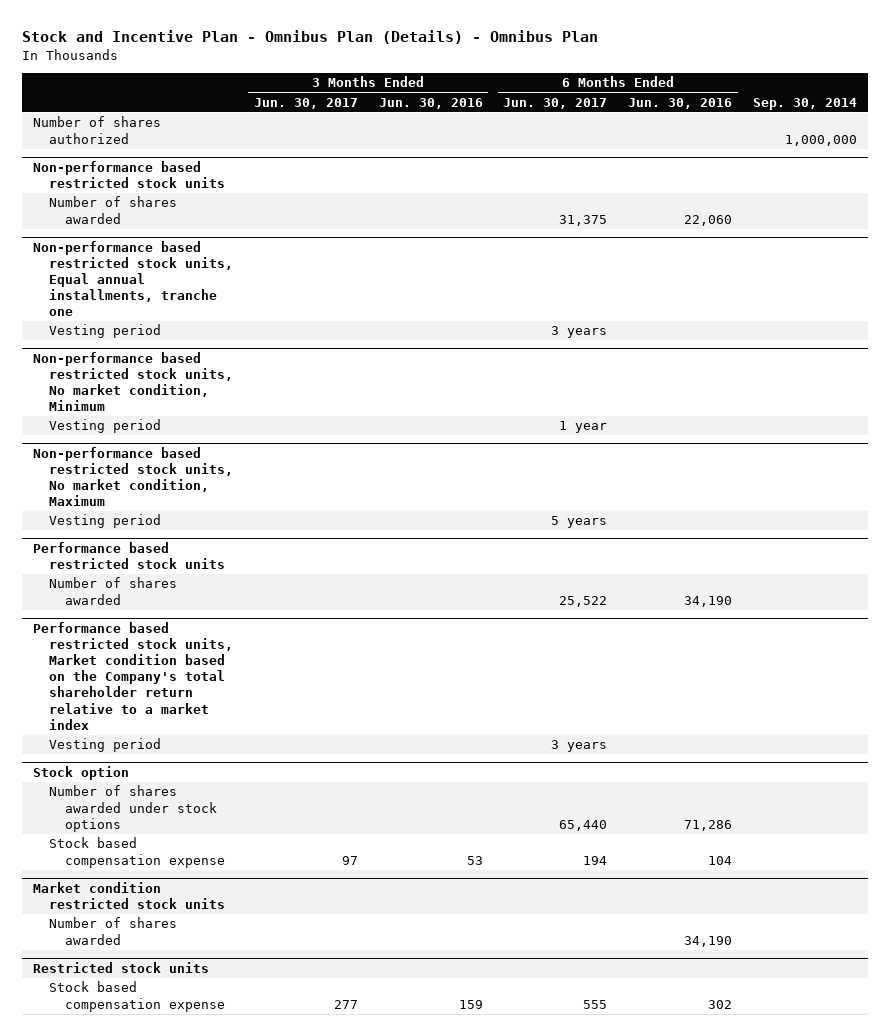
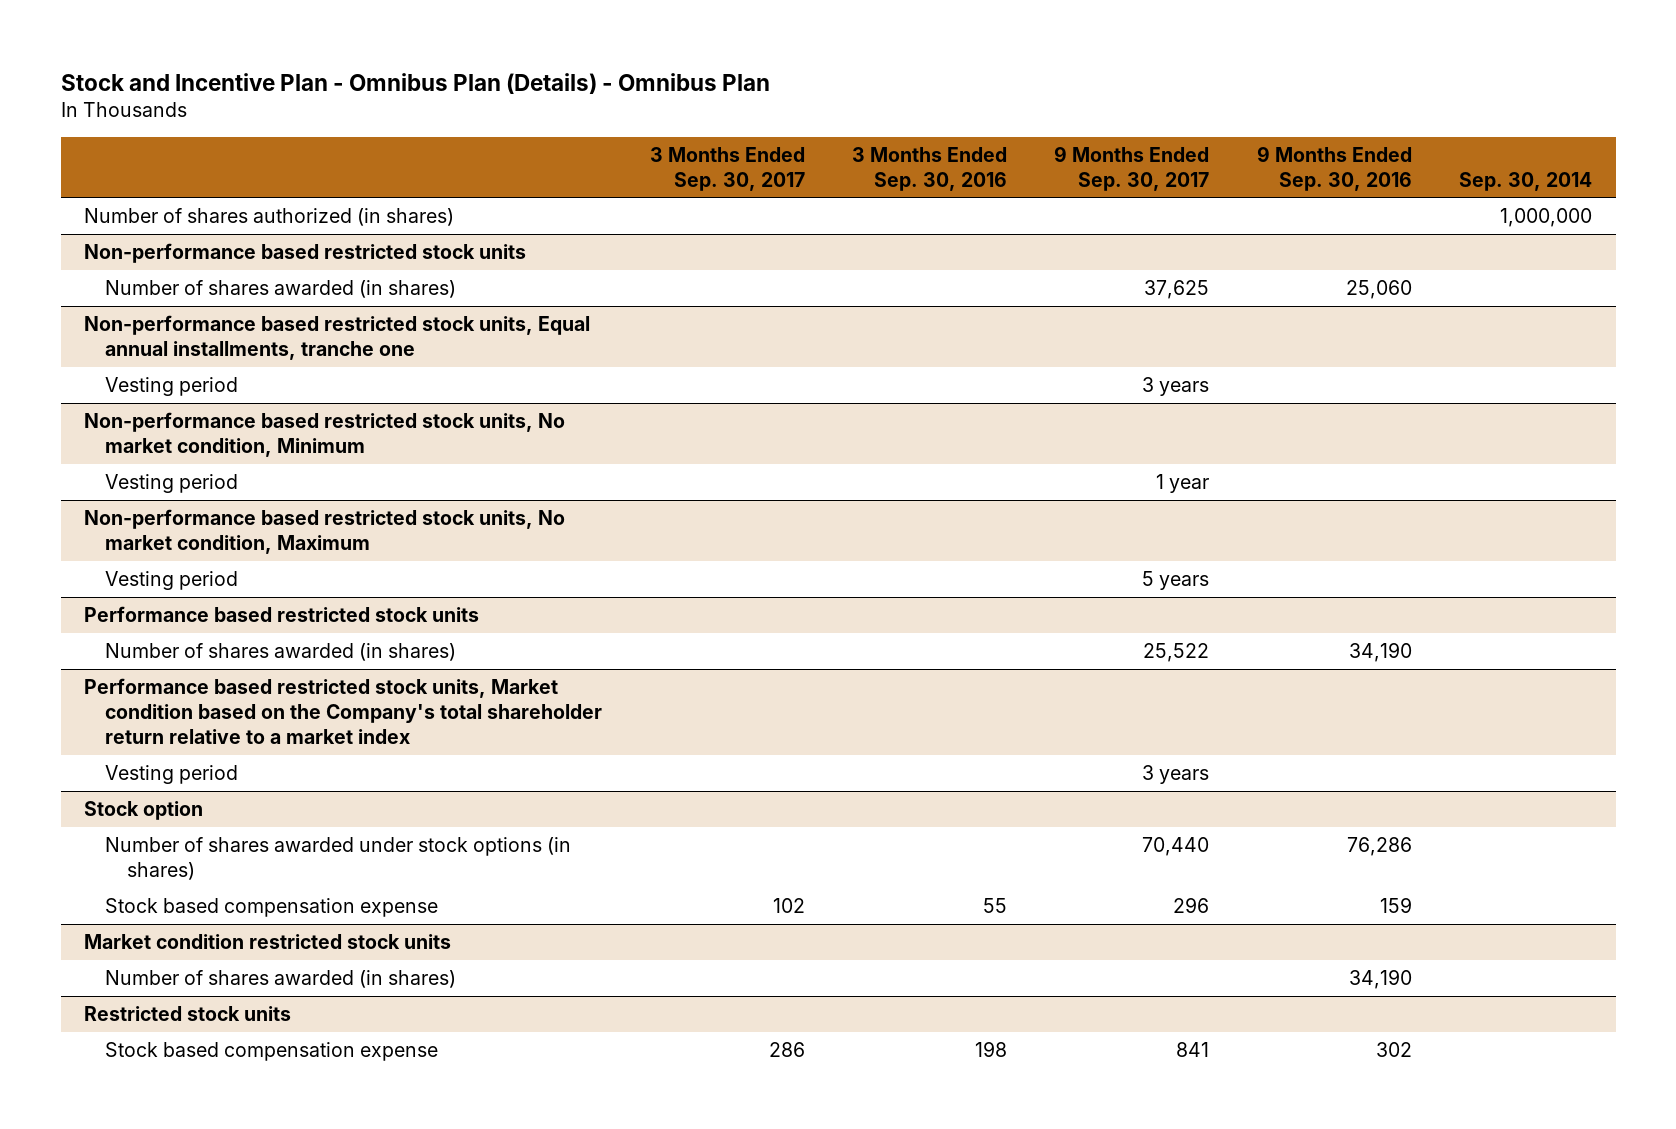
- | 3 Months Ended Jun. 30, 2017 | 3 Months Ended Jun. 30, 2016 | 6 Months Ended Jun. 30, 2017 | 6 Months Ended Jun. 30, 2016 | Sep. 30, 2014
+ | 3 Months Ended Sep. 30, 2017 | 3 Months Ended Sep. 30, 2016 | 9 Months Ended Sep. 30, 2017 | 9 Months Ended Sep. 30, 2016 | Sep. 30, 2014
- Number of shares authorized | | | | | 1,000,000
+ Number of shares authorized (in shares) | | | | | 1,000,000
@ Non-performance based restricted stock units
- Number of shares awarded | | | 31,375 | 22,060 |
+ Number of shares awarded (in shares) | | | 37,625 | 25,060 |
@ Performance based restricted stock units
- Number of shares awarded | | | 25,522 | 34,190 |
+ Number of shares awarded (in shares) | | | 25,522 | 34,190 |
@ Stock option
- Number of shares awarded under stock options | | | 65,440 | 71,286 |
+ Number of shares awarded under stock options (in shares) | | | 70,440 | 76,286 |
@ Market condition restricted stock units
- Number of shares awarded | | | | 34,190 |
+ Number of shares awarded (in shares) | | | | 34,190 |

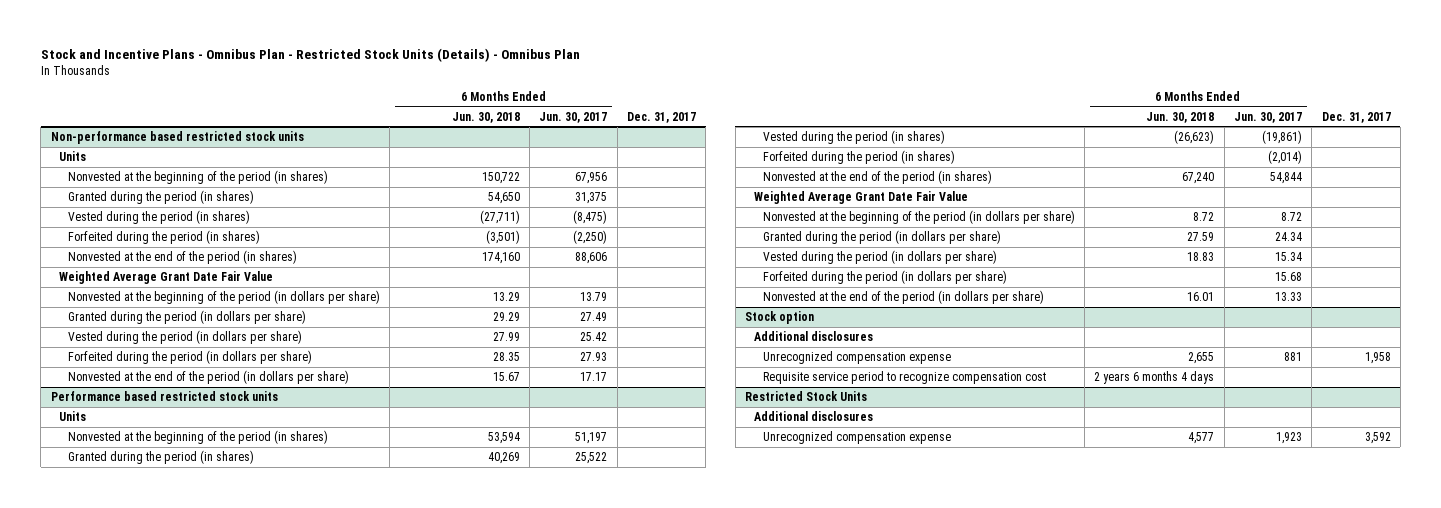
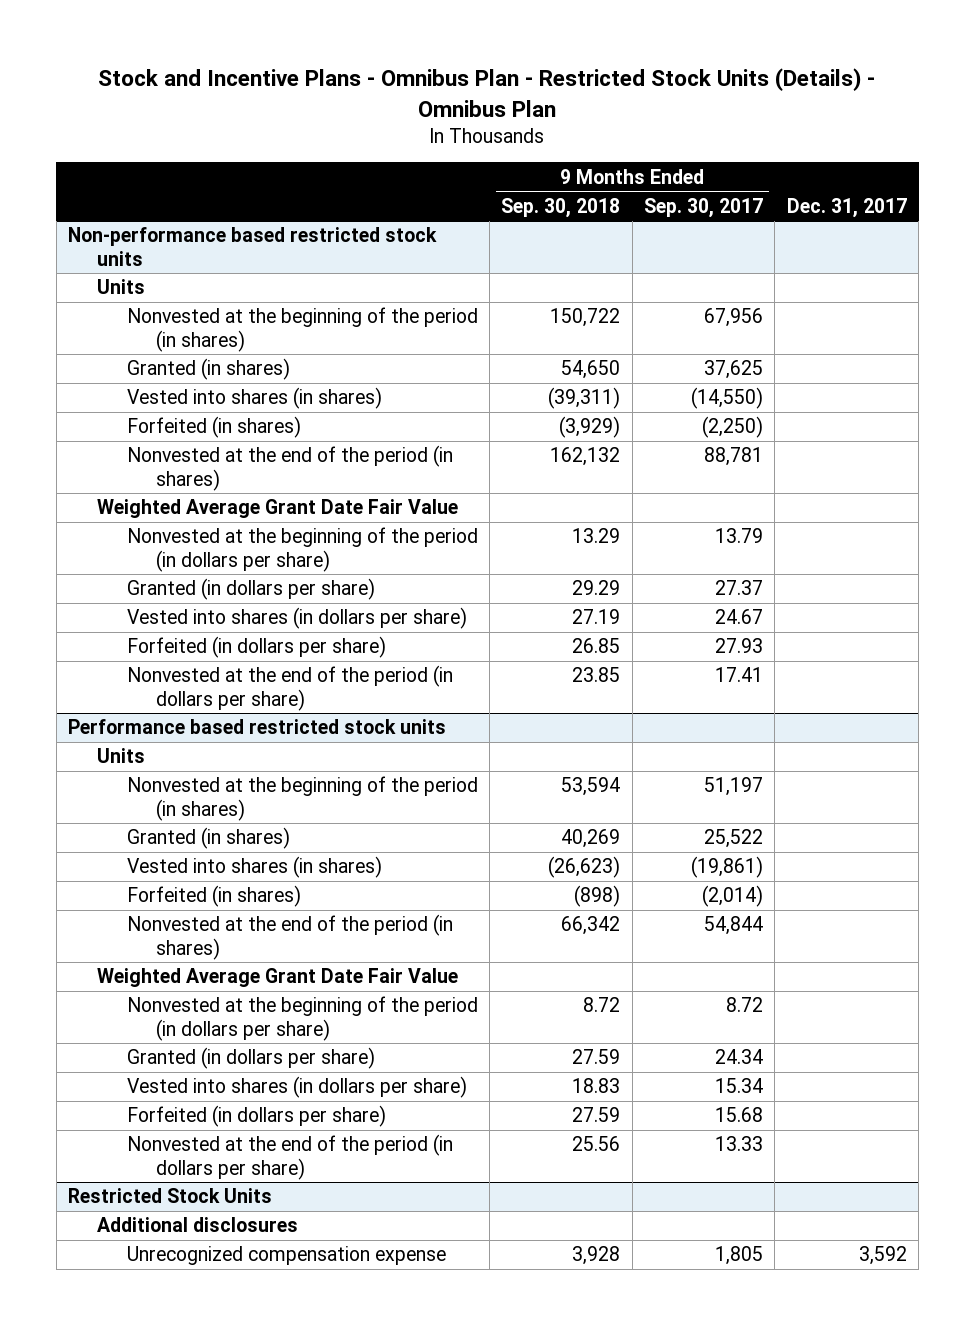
- | 6 Months Ended Jun. 30, 2018 | 6 Months Ended Jun. 30, 2017 | Dec. 31, 2017
+ | 9 Months Ended Sep. 30, 2018 | 9 Months Ended Sep. 30, 2017 | Dec. 31, 2017
@ Non-performance based restricted stock units
- Granted during the period (in shares) | 54,650 | 31,375 |
- Vested during the period (in shares) | (27,711) | (8,475) |
- Forfeited during the period (in shares) | (3,501) | (2,250) |
+ Granted (in shares) | 54,650 | 37,625 |
+ Vested into shares (in shares) | (39,311) | (14,550) |
+ Forfeited (in shares) | (3,929) | (2,250) |
- Granted during the period (in dollars per share) | 29.29 | 27.49 |
- Vested during the period (in dollars per share) | 27.99 | 25.42 |
- Forfeited during the period (in dollars per share) | 28.35 | 27.93 |
+ Granted (in dollars per share) | 29.29 | 27.37 |
+ Vested into shares (in dollars per share) | 27.19 | 24.67 |
+ Forfeited (in dollars per share) | 26.85 | 27.93 |
@ Performance based restricted stock units
- Granted during the period (in shares) | 40,269 | 25,522 |
- Vested during the period (in shares) | (26,623) | (19,861) |
- Forfeited during the period (in shares) | | (2,014) |
+ Granted (in shares) | 40,269 | 25,522 |
+ Vested into shares (in shares) | (26,623) | (19,861) |
+ Forfeited (in shares) | (898) | (2,014) |
- Granted during the period (in dollars per share) | 27.59 | 24.34 |
- Vested during the period (in dollars per share) | 18.83 | 15.34 |
- Forfeited during the period (in dollars per share) | | 15.68 |
+ Granted (in dollars per share) | 27.59 | 24.34 |
+ Vested into shares (in dollars per share) | 18.83 | 15.34 |
+ Forfeited (in dollars per share) | 27.59 | 15.68 |
- Stock option
- Additional disclosures
- Unrecognized compensation expense | 2,655 | 881 | 1,958
- Requisite service period to recognize compensation cost | 2 years 6 months 4 days | |

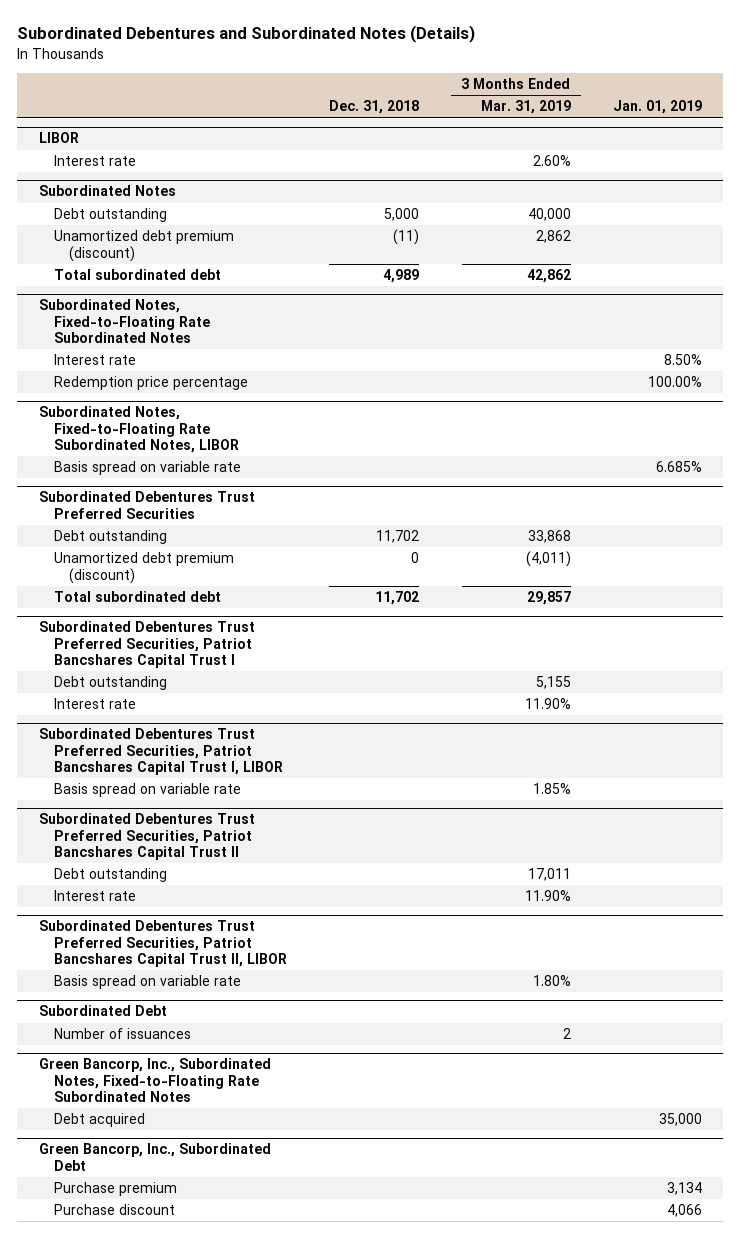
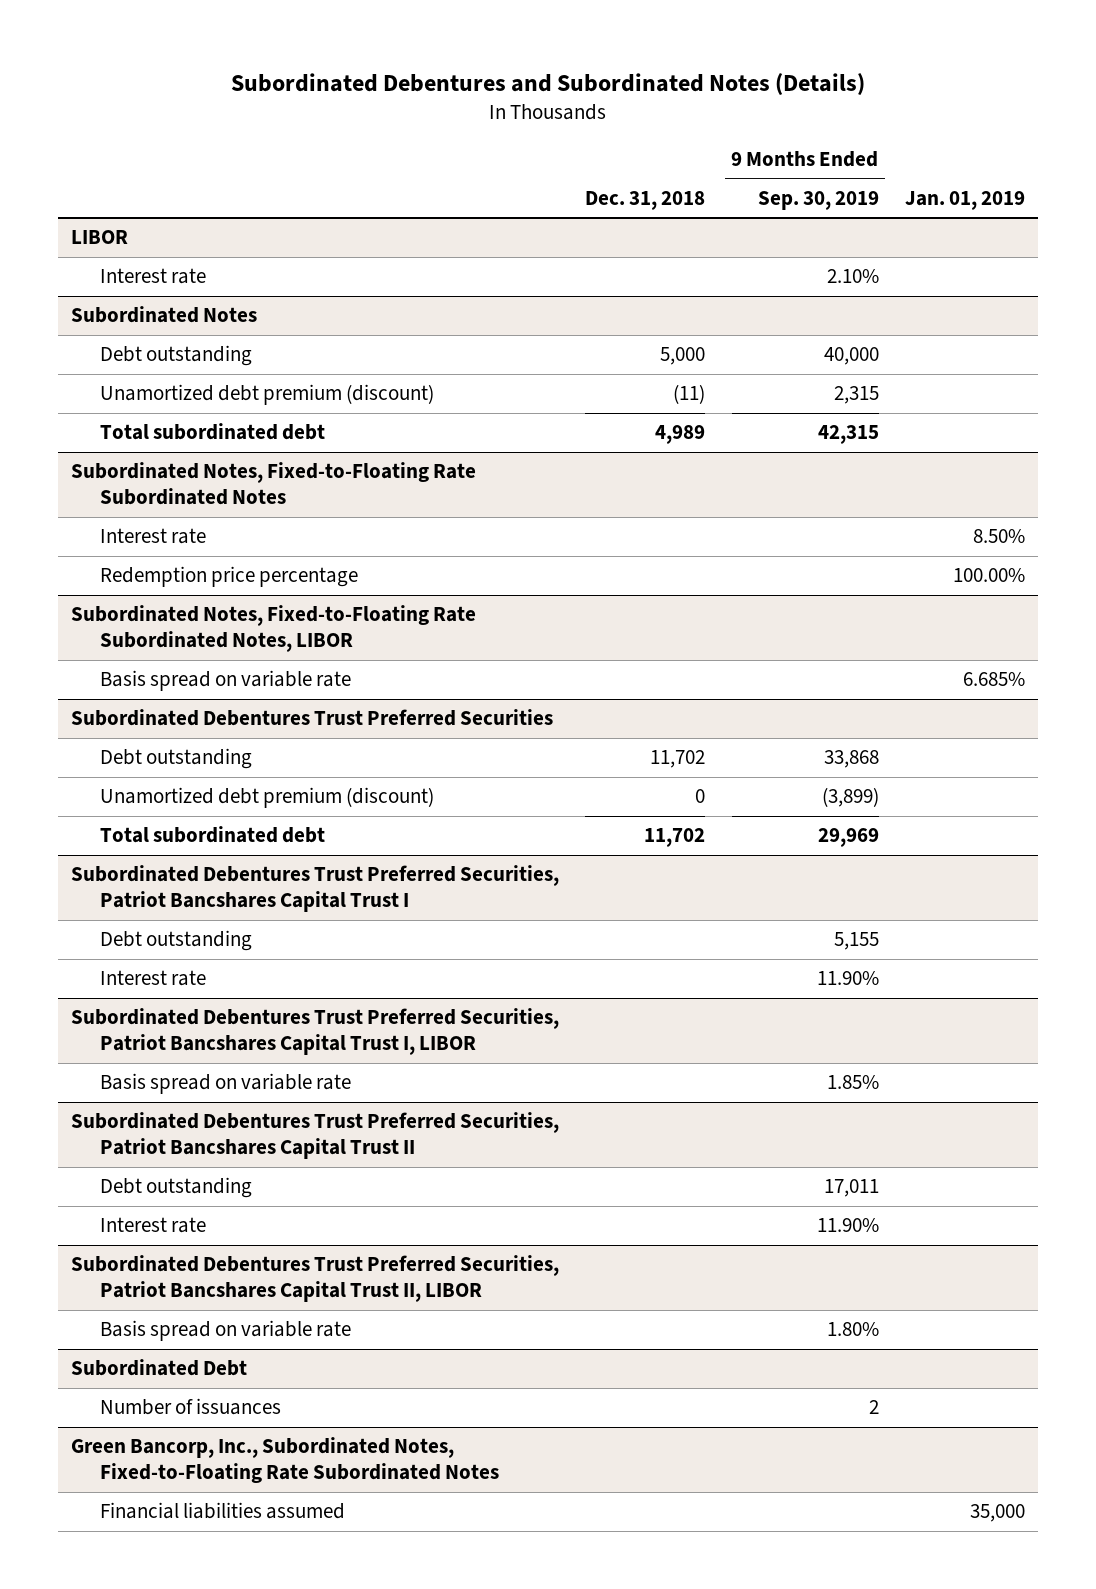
- | Dec. 31, 2018 | 3 Months Ended Mar. 31, 2019 | Jan. 01, 2019
+ | Dec. 31, 2018 | 9 Months Ended Sep. 30, 2019 | Jan. 01, 2019
@ Green Bancorp, Inc., Subordinated Notes, Fixed-to-Floating Rate Subordinated Notes
- Debt acquired | | | 35,000
- Green Bancorp, Inc., Subordinated Debt
- Purchase premium | | | 3,134
- Purchase discount | | | 4,066
@ Green Bancorp, Inc., Subordinated Notes, Fixed-to-Floating Rate Subordinated Notes
+ Financial liabilities assumed | | | 35,000

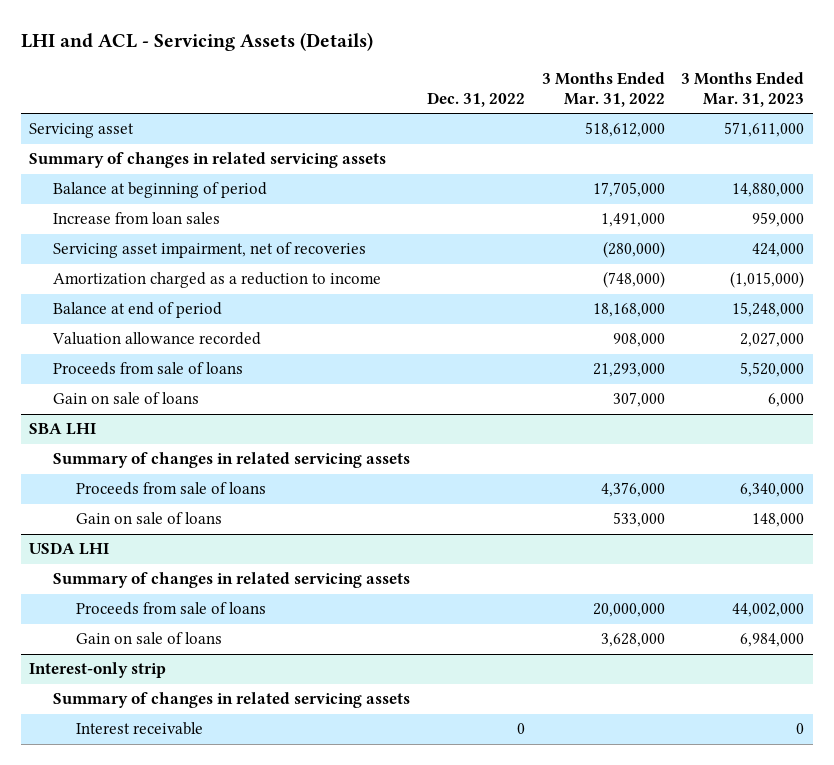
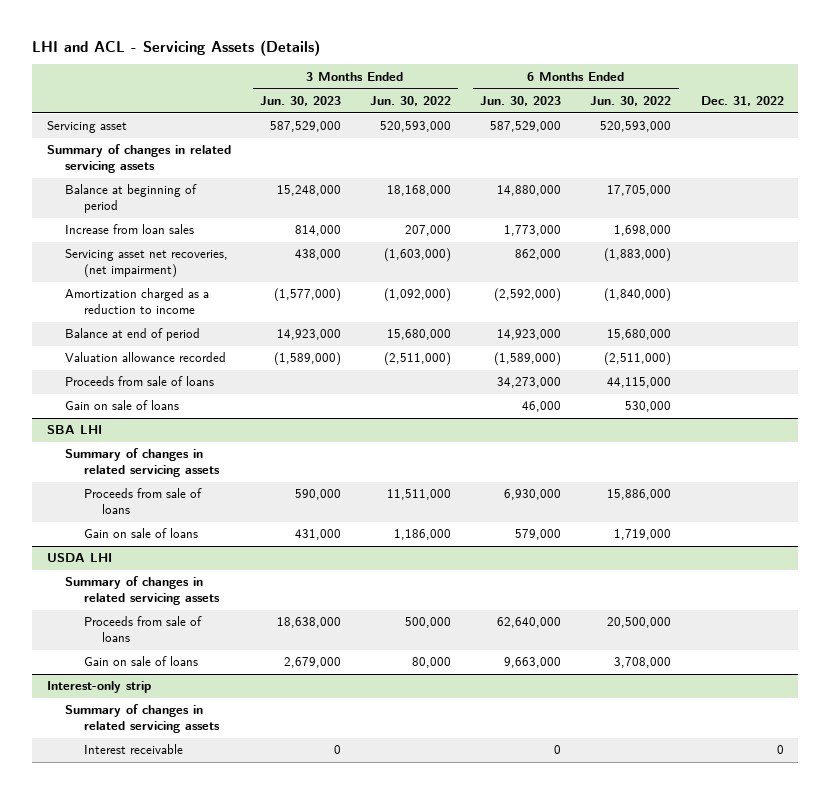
- | Dec. 31, 2022 | 3 Months Ended Mar. 31, 2022 | 3 Months Ended Mar. 31, 2023
+ | 3 Months Ended Jun. 30, 2023 | 3 Months Ended Jun. 30, 2022 | 6 Months Ended Jun. 30, 2023 | 6 Months Ended Jun. 30, 2022 | Dec. 31, 2022
- Servicing asset impairment, net of recoveries | | (280,000) | 424,000
+ Servicing asset net recoveries, (net impairment) | 438,000 | (1,603,000) | 862,000 | (1,883,000) |

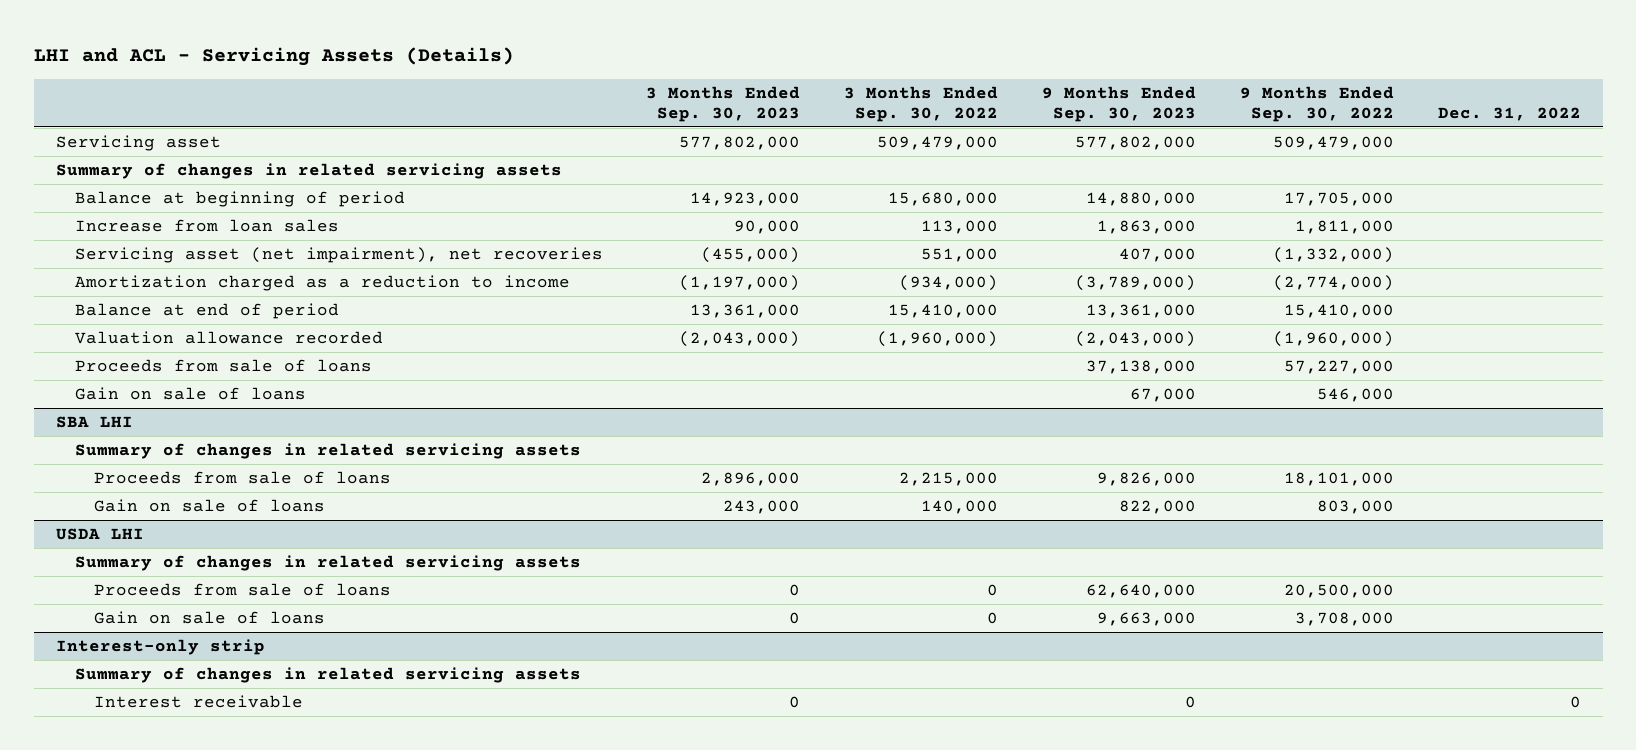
- | 3 Months Ended Jun. 30, 2023 | 3 Months Ended Jun. 30, 2022 | 6 Months Ended Jun. 30, 2023 | 6 Months Ended Jun. 30, 2022 | Dec. 31, 2022
+ | 3 Months Ended Sep. 30, 2023 | 3 Months Ended Sep. 30, 2022 | 9 Months Ended Sep. 30, 2023 | 9 Months Ended Sep. 30, 2022 | Dec. 31, 2022
- Servicing asset net recoveries, (net impairment) | 438,000 | (1,603,000) | 862,000 | (1,883,000) |
+ Servicing asset (net impairment), net recoveries | (455,000) | 551,000 | 407,000 | (1,332,000) |

